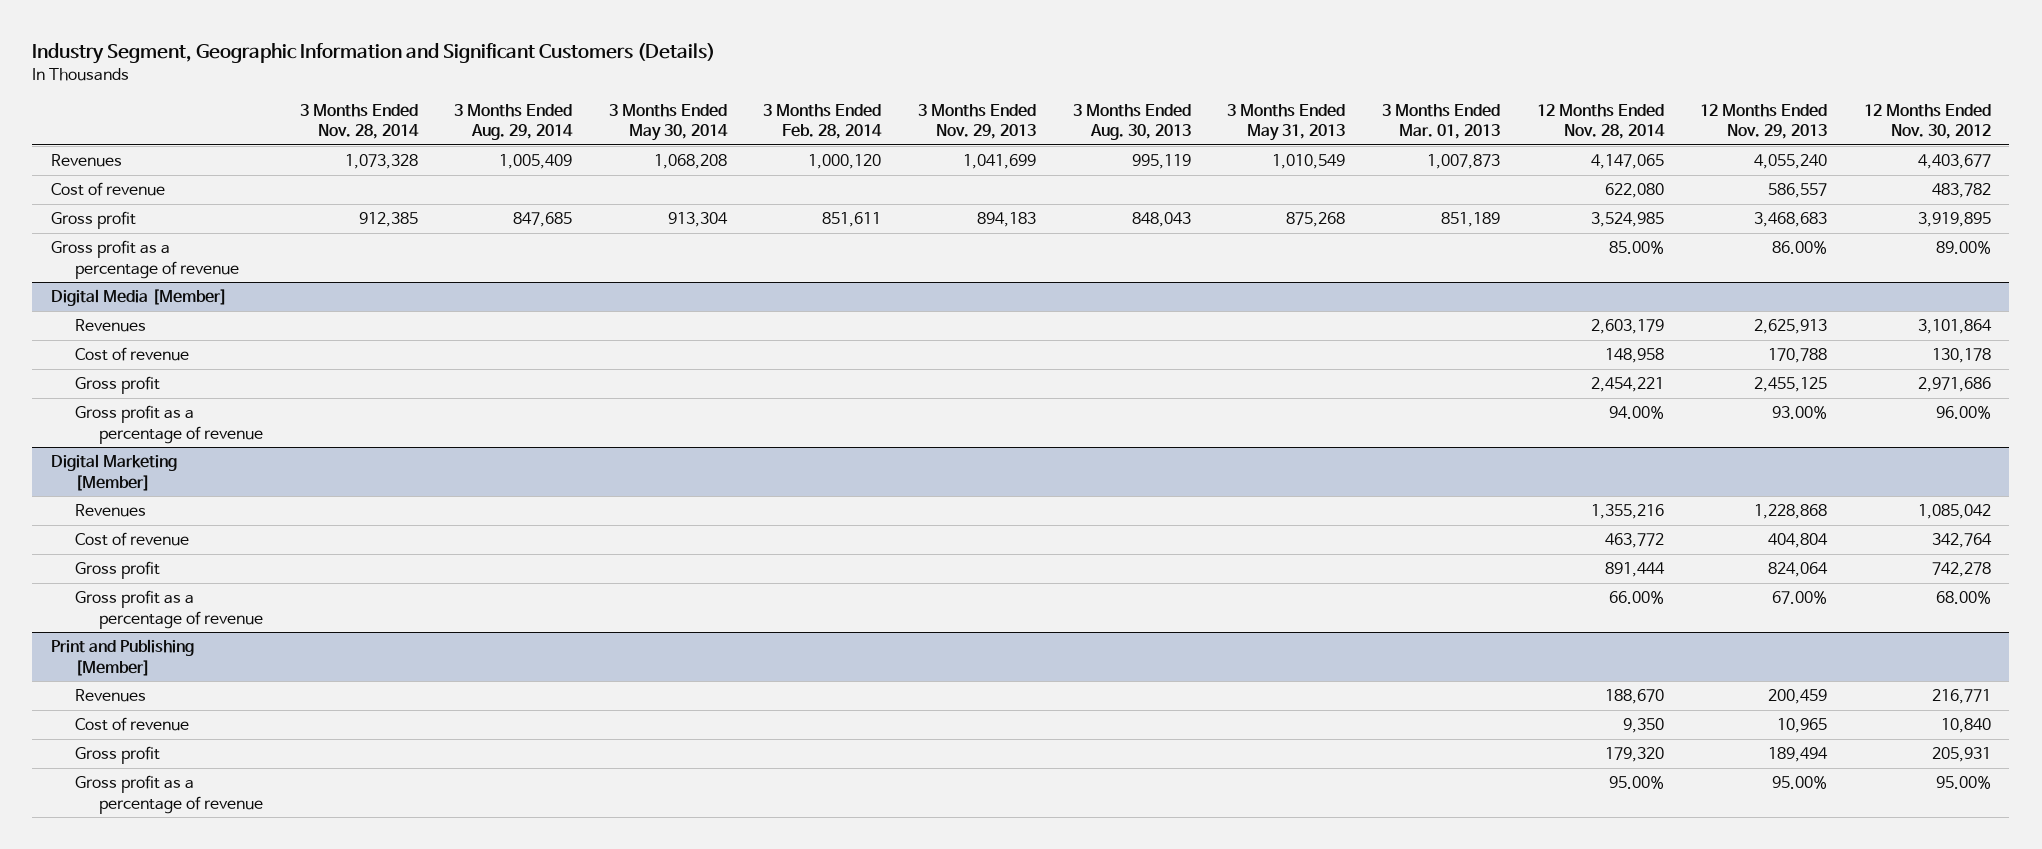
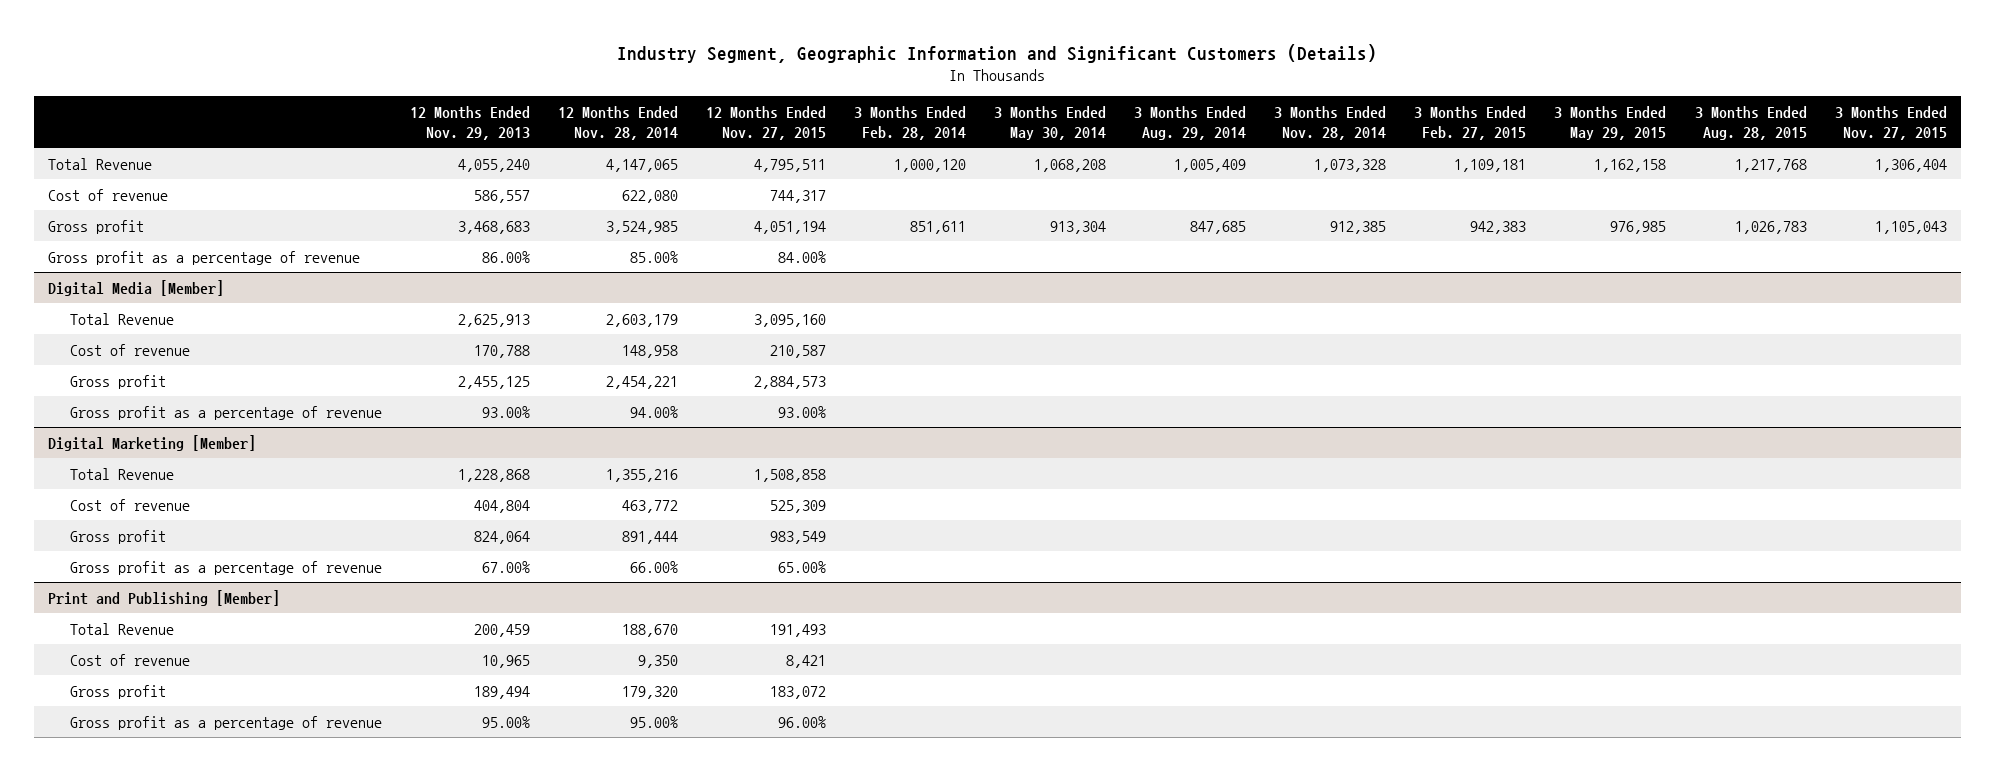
- | 3 Months Ended Nov. 28, 2014 | 3 Months Ended Aug. 29, 2014 | 3 Months Ended May 30, 2014 | 3 Months Ended Feb. 28, 2014 | 3 Months Ended Nov. 29, 2013 | 3 Months Ended Aug. 30, 2013 | 3 Months Ended May 31, 2013 | 3 Months Ended Mar. 01, 2013 | 12 Months Ended Nov. 28, 2014 | 12 Months Ended Nov. 29, 2013 | 12 Months Ended Nov. 30, 2012
+ | 12 Months Ended Nov. 29, 2013 | 12 Months Ended Nov. 28, 2014 | 12 Months Ended Nov. 27, 2015 | 3 Months Ended Feb. 28, 2014 | 3 Months Ended May 30, 2014 | 3 Months Ended Aug. 29, 2014 | 3 Months Ended Nov. 28, 2014 | 3 Months Ended Feb. 27, 2015 | 3 Months Ended May 29, 2015 | 3 Months Ended Aug. 28, 2015 | 3 Months Ended Nov. 27, 2015
- Revenues | 1,073,328 | 1,005,409 | 1,068,208 | 1,000,120 | 1,041,699 | 995,119 | 1,010,549 | 1,007,873 | 4,147,065 | 4,055,240 | 4,403,677
+ Total Revenue | 4,055,240 | 4,147,065 | 4,795,511 | 1,000,120 | 1,068,208 | 1,005,409 | 1,073,328 | 1,109,181 | 1,162,158 | 1,217,768 | 1,306,404
@ Digital Media [Member]
- Revenues | | | | | | | | | 2,603,179 | 2,625,913 | 3,101,864
+ Total Revenue | 2,625,913 | 2,603,179 | 3,095,160 | | | | | | | |
@ Digital Marketing [Member]
- Revenues | | | | | | | | | 1,355,216 | 1,228,868 | 1,085,042
+ Total Revenue | 1,228,868 | 1,355,216 | 1,508,858 | | | | | | | |
@ Print and Publishing [Member]
- Revenues | | | | | | | | | 188,670 | 200,459 | 216,771
+ Total Revenue | 200,459 | 188,670 | 191,493 | | | | | | | |

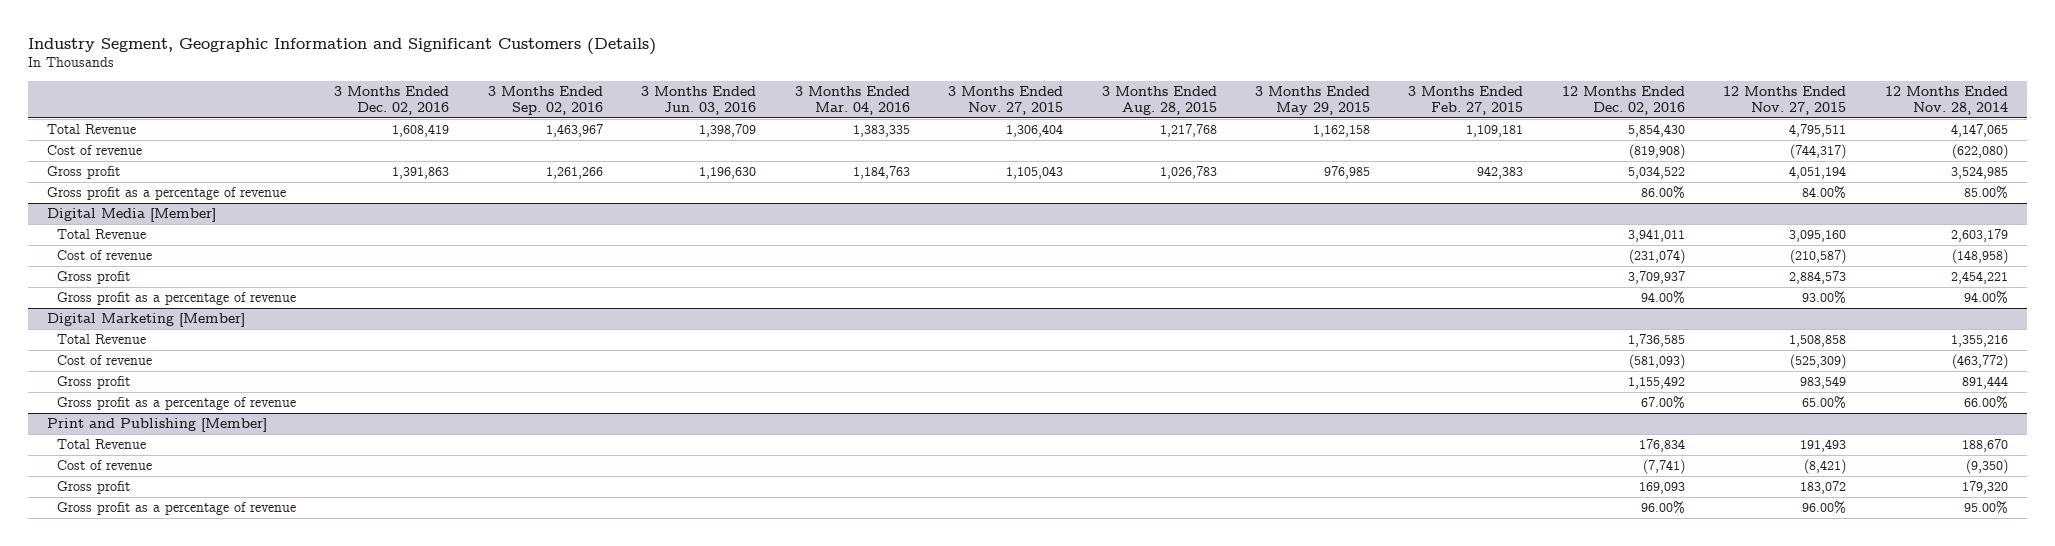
- | 12 Months Ended Nov. 29, 2013 | 12 Months Ended Nov. 28, 2014 | 12 Months Ended Nov. 27, 2015 | 3 Months Ended Feb. 28, 2014 | 3 Months Ended May 30, 2014 | 3 Months Ended Aug. 29, 2014 | 3 Months Ended Nov. 28, 2014 | 3 Months Ended Feb. 27, 2015 | 3 Months Ended May 29, 2015 | 3 Months Ended Aug. 28, 2015 | 3 Months Ended Nov. 27, 2015
+ | 3 Months Ended Dec. 02, 2016 | 3 Months Ended Sep. 02, 2016 | 3 Months Ended Jun. 03, 2016 | 3 Months Ended Mar. 04, 2016 | 3 Months Ended Nov. 27, 2015 | 3 Months Ended Aug. 28, 2015 | 3 Months Ended May 29, 2015 | 3 Months Ended Feb. 27, 2015 | 12 Months Ended Dec. 02, 2016 | 12 Months Ended Nov. 27, 2015 | 12 Months Ended Nov. 28, 2014
- Cost of revenue | 586,557 | 622,080 | 744,317 | | | | | | | |
+ Cost of revenue | | | | | | | | | (819,908) | (744,317) | (622,080)
@ Digital Media [Member]
- Cost of revenue | 170,788 | 148,958 | 210,587 | | | | | | | |
+ Cost of revenue | | | | | | | | | (231,074) | (210,587) | (148,958)
@ Digital Marketing [Member]
- Cost of revenue | 404,804 | 463,772 | 525,309 | | | | | | | |
+ Cost of revenue | | | | | | | | | (581,093) | (525,309) | (463,772)
@ Print and Publishing [Member]
- Cost of revenue | 10,965 | 9,350 | 8,421 | | | | | | | |
+ Cost of revenue | | | | | | | | | (7,741) | (8,421) | (9,350)

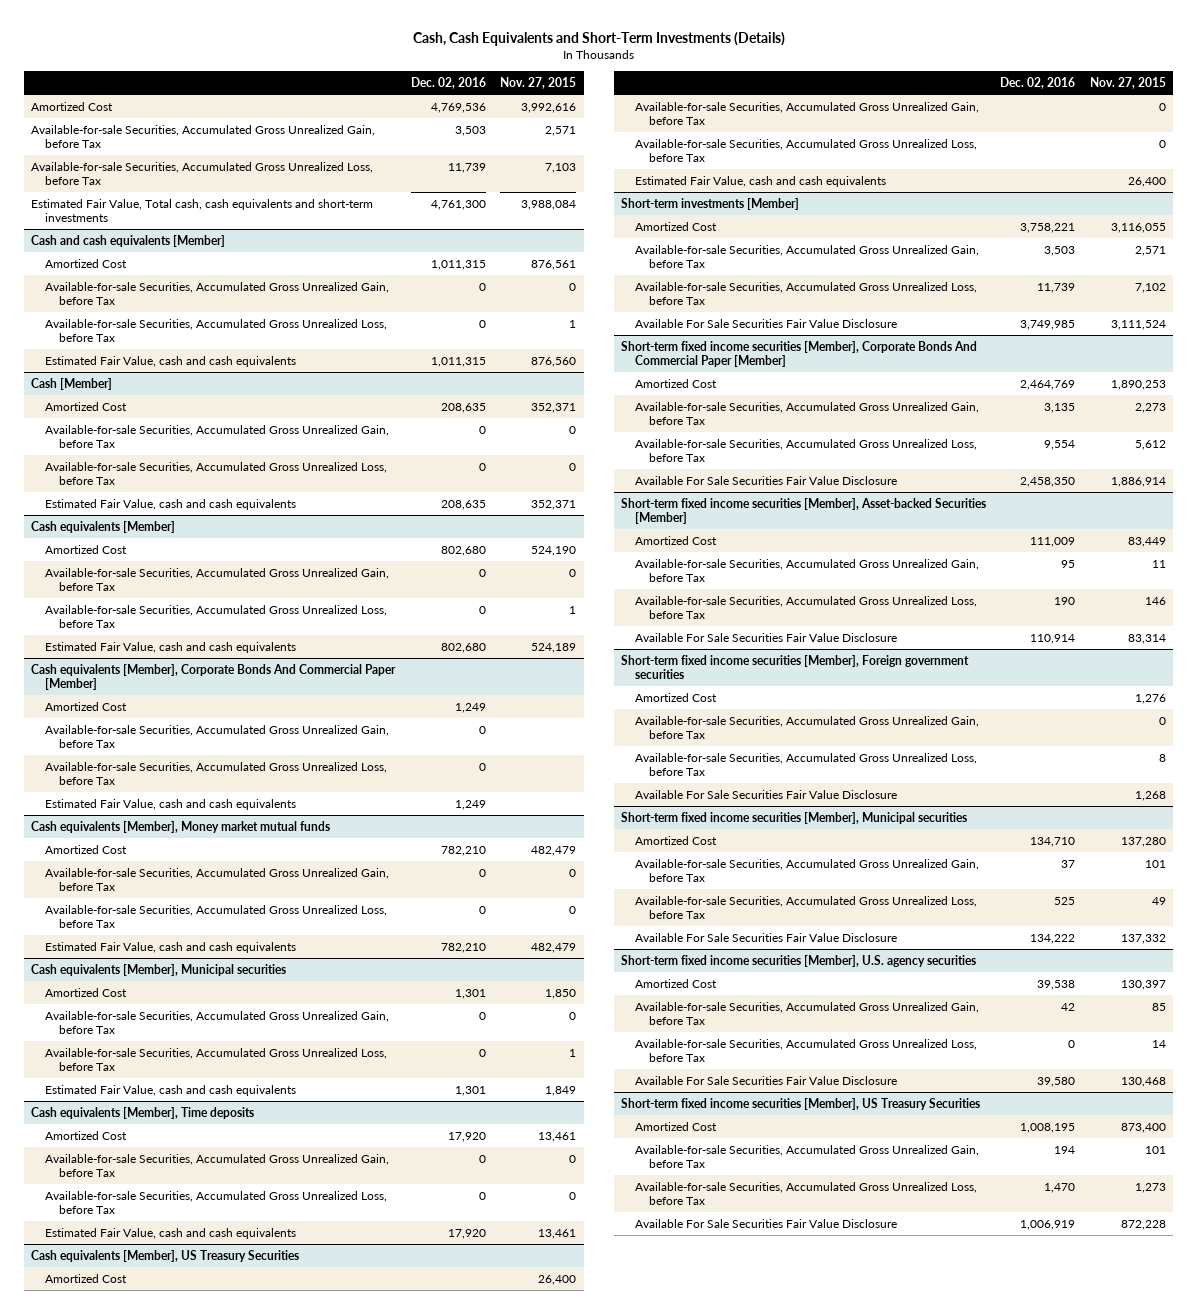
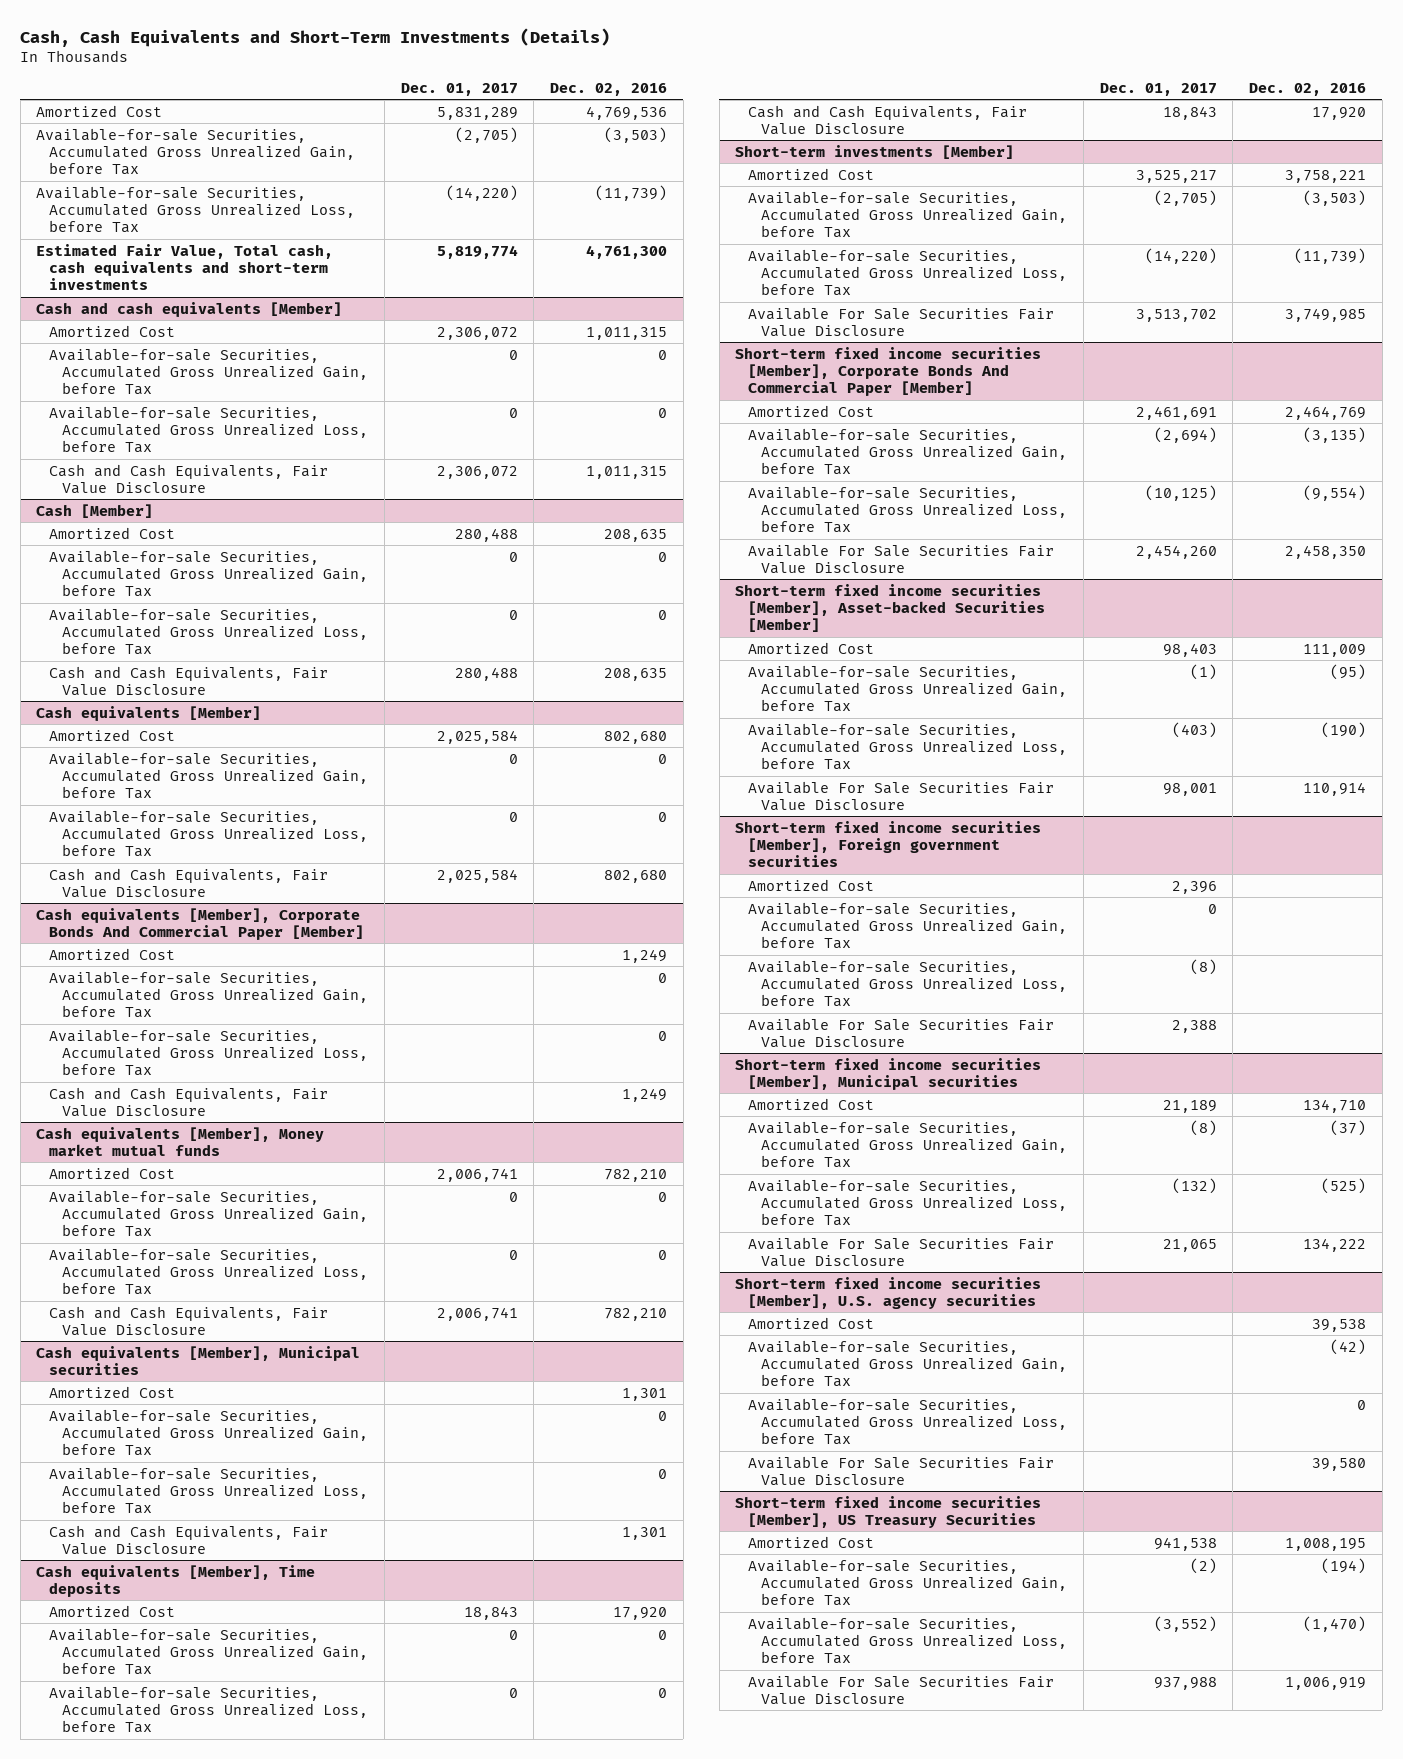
- | Dec. 02, 2016 | Nov. 27, 2015
+ | Dec. 01, 2017 | Dec. 02, 2016
- Available-for-sale Securities, Accumulated Gross Unrealized Gain, before Tax | 3,503 | 2,571
- Available-for-sale Securities, Accumulated Gross Unrealized Loss, before Tax | 11,739 | 7,103
+ Available-for-sale Securities, Accumulated Gross Unrealized Gain, before Tax | (2,705) | (3,503)
+ Available-for-sale Securities, Accumulated Gross Unrealized Loss, before Tax | (14,220) | (11,739)
@ Cash and cash equivalents [Member]
- Estimated Fair Value, cash and cash equivalents | 1,011,315 | 876,560
+ Cash and Cash Equivalents, Fair Value Disclosure | 2,306,072 | 1,011,315
@ Cash [Member]
- Estimated Fair Value, cash and cash equivalents | 208,635 | 352,371
+ Cash and Cash Equivalents, Fair Value Disclosure | 280,488 | 208,635
@ Cash equivalents [Member]
- Estimated Fair Value, cash and cash equivalents | 802,680 | 524,189
+ Cash and Cash Equivalents, Fair Value Disclosure | 2,025,584 | 802,680
@ Cash equivalents [Member], Corporate Bonds And Commercial Paper [Member]
- Estimated Fair Value, cash and cash equivalents | 1,249 |
+ Cash and Cash Equivalents, Fair Value Disclosure | | 1,249
@ Cash equivalents [Member], Money market mutual funds
- Estimated Fair Value, cash and cash equivalents | 782,210 | 482,479
+ Cash and Cash Equivalents, Fair Value Disclosure | 2,006,741 | 782,210
@ Cash equivalents [Member], Municipal securities
- Estimated Fair Value, cash and cash equivalents | 1,301 | 1,849
+ Cash and Cash Equivalents, Fair Value Disclosure | | 1,301
@ Cash equivalents [Member], Time deposits
- Estimated Fair Value, cash and cash equivalents | 17,920 | 13,461
- Cash equivalents [Member], US Treasury Securities
- Amortized Cost | | 26,400
- Available-for-sale Securities, Accumulated Gross Unrealized Gain, before Tax | | 0
- Available-for-sale Securities, Accumulated Gross Unrealized Loss, before Tax | | 0
- Estimated Fair Value, cash and cash equivalents | | 26,400
@ Cash equivalents [Member], Time deposits
+ Cash and Cash Equivalents, Fair Value Disclosure | 18,843 | 17,920
@ Short-term investments [Member]
- Available-for-sale Securities, Accumulated Gross Unrealized Gain, before Tax | 3,503 | 2,571
- Available-for-sale Securities, Accumulated Gross Unrealized Loss, before Tax | 11,739 | 7,102
+ Available-for-sale Securities, Accumulated Gross Unrealized Gain, before Tax | (2,705) | (3,503)
+ Available-for-sale Securities, Accumulated Gross Unrealized Loss, before Tax | (14,220) | (11,739)
@ Short-term fixed income securities [Member], Corporate Bonds And Commercial Paper [Member]
- Available-for-sale Securities, Accumulated Gross Unrealized Gain, before Tax | 3,135 | 2,273
- Available-for-sale Securities, Accumulated Gross Unrealized Loss, before Tax | 9,554 | 5,612
+ Available-for-sale Securities, Accumulated Gross Unrealized Gain, before Tax | (2,694) | (3,135)
+ Available-for-sale Securities, Accumulated Gross Unrealized Loss, before Tax | (10,125) | (9,554)
@ Short-term fixed income securities [Member], Asset-backed Securities [Member]
- Available-for-sale Securities, Accumulated Gross Unrealized Gain, before Tax | 95 | 11
- Available-for-sale Securities, Accumulated Gross Unrealized Loss, before Tax | 190 | 146
+ Available-for-sale Securities, Accumulated Gross Unrealized Gain, before Tax | (1) | (95)
+ Available-for-sale Securities, Accumulated Gross Unrealized Loss, before Tax | (403) | (190)
@ Short-term fixed income securities [Member], Municipal securities
- Available-for-sale Securities, Accumulated Gross Unrealized Gain, before Tax | 37 | 101
- Available-for-sale Securities, Accumulated Gross Unrealized Loss, before Tax | 525 | 49
+ Available-for-sale Securities, Accumulated Gross Unrealized Gain, before Tax | (8) | (37)
+ Available-for-sale Securities, Accumulated Gross Unrealized Loss, before Tax | (132) | (525)
@ Short-term fixed income securities [Member], U.S. agency securities
- Available-for-sale Securities, Accumulated Gross Unrealized Gain, before Tax | 42 | 85
+ Available-for-sale Securities, Accumulated Gross Unrealized Gain, before Tax | | (42)
@ Short-term fixed income securities [Member], US Treasury Securities
- Available-for-sale Securities, Accumulated Gross Unrealized Gain, before Tax | 194 | 101
- Available-for-sale Securities, Accumulated Gross Unrealized Loss, before Tax | 1,470 | 1,273
+ Available-for-sale Securities, Accumulated Gross Unrealized Gain, before Tax | (2) | (194)
+ Available-for-sale Securities, Accumulated Gross Unrealized Loss, before Tax | (3,552) | (1,470)

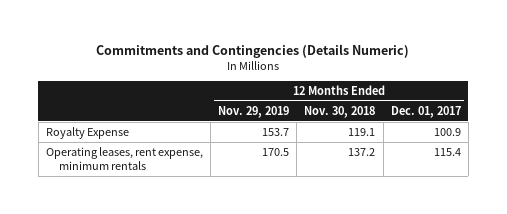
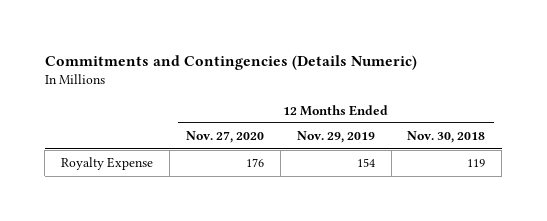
- | 12 Months Ended Nov. 29, 2019 | 12 Months Ended Nov. 30, 2018 | 12 Months Ended Dec. 01, 2017
+ | 12 Months Ended Nov. 27, 2020 | 12 Months Ended Nov. 29, 2019 | 12 Months Ended Nov. 30, 2018
- Royalty Expense | 153.7 | 119.1 | 100.9
- Operating leases, rent expense, minimum rentals | 170.5 | 137.2 | 115.4
+ Royalty Expense | 176 | 154 | 119

